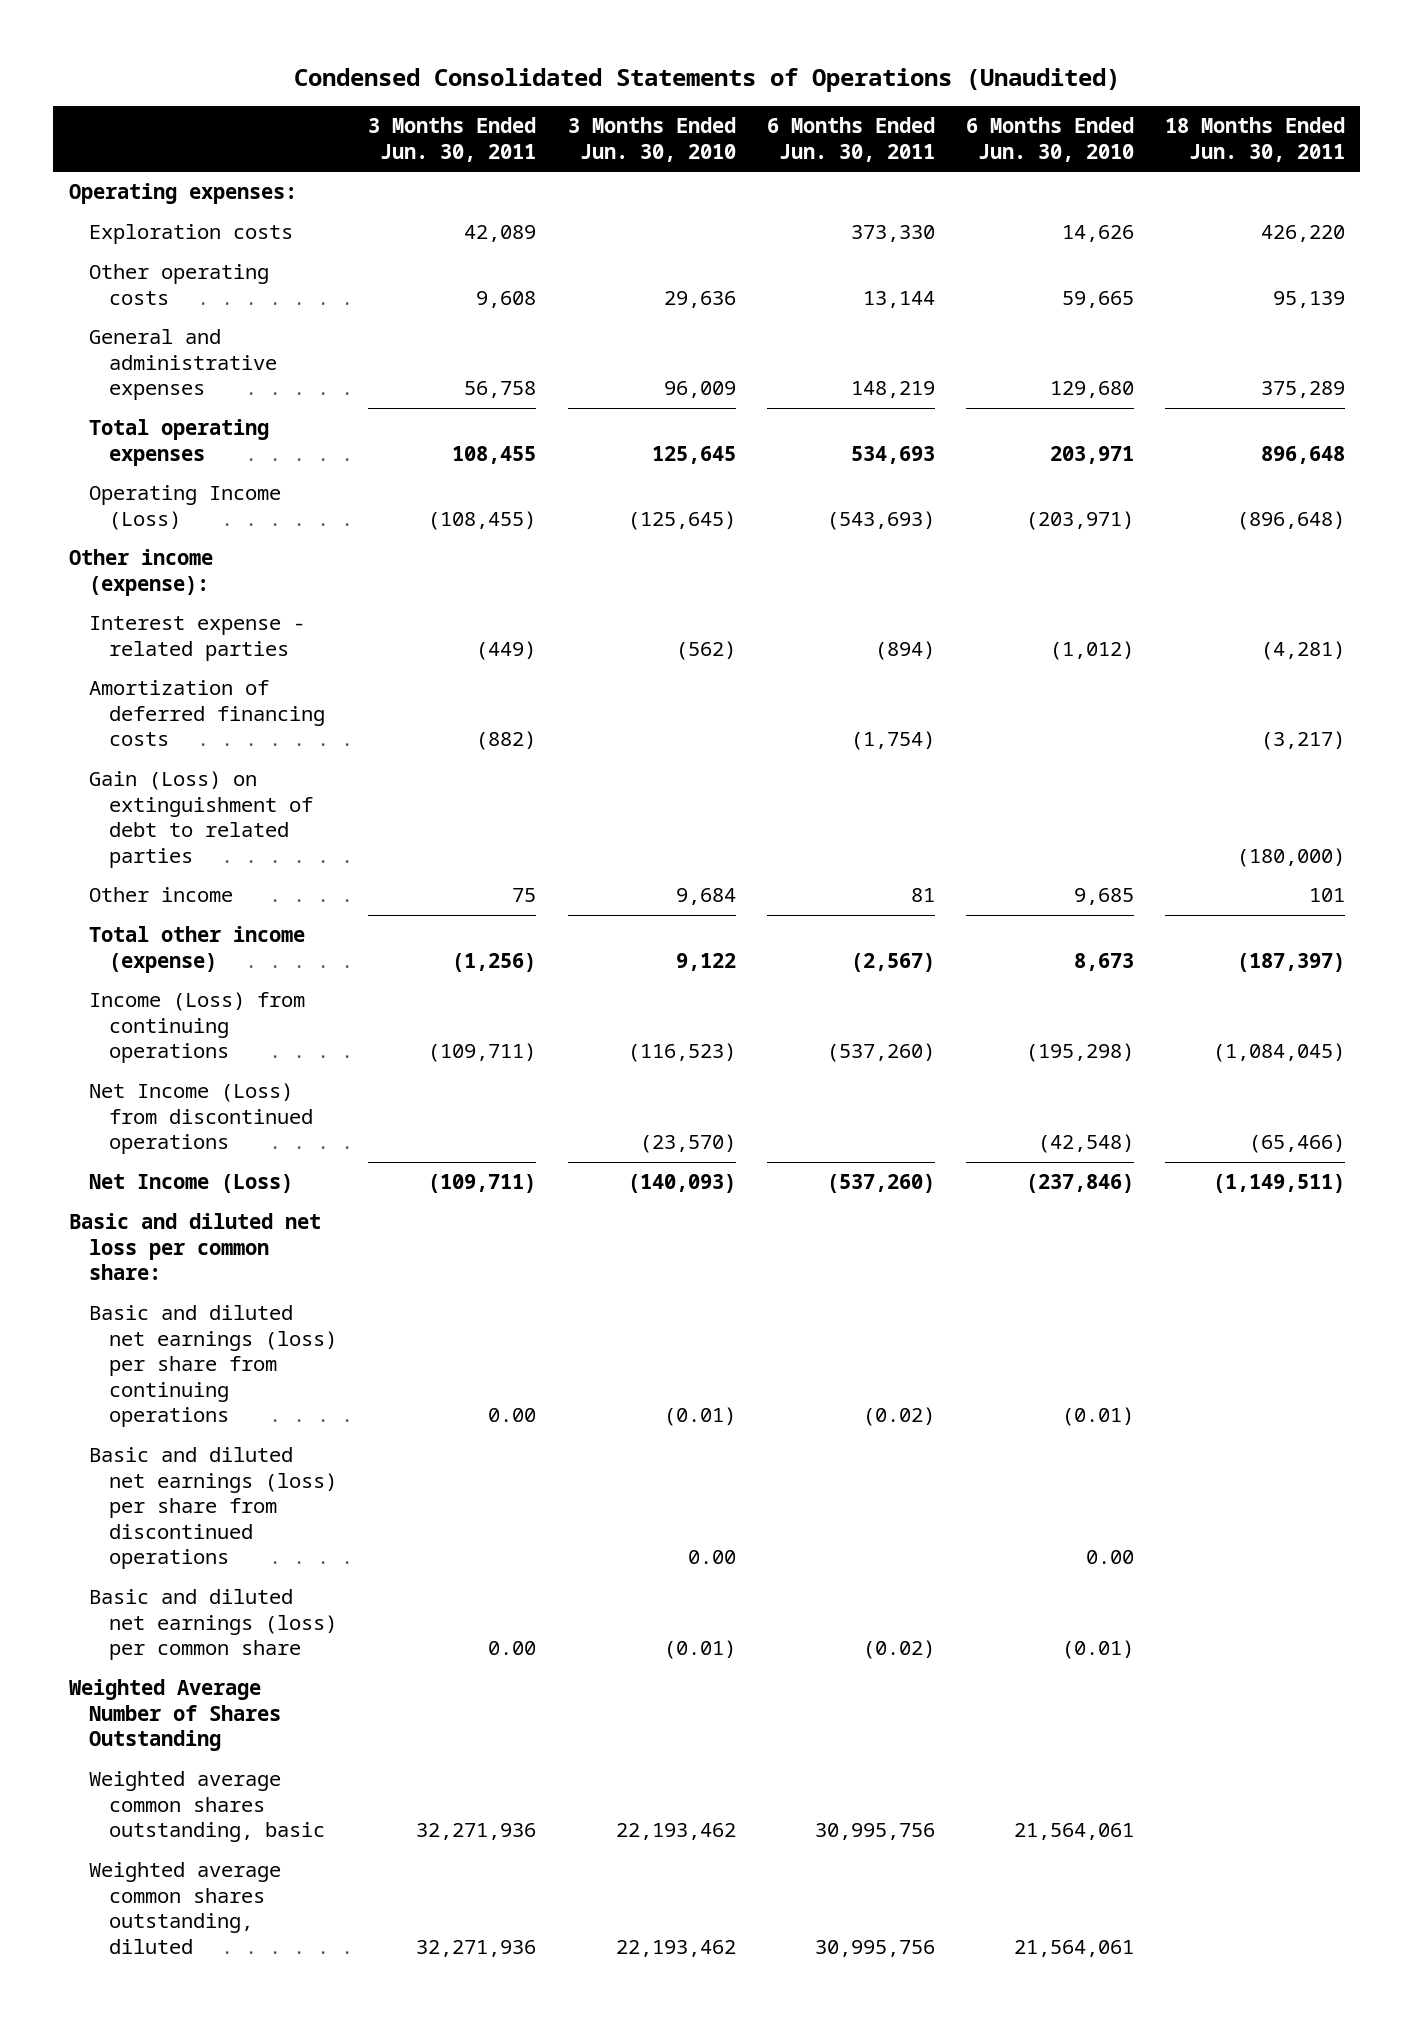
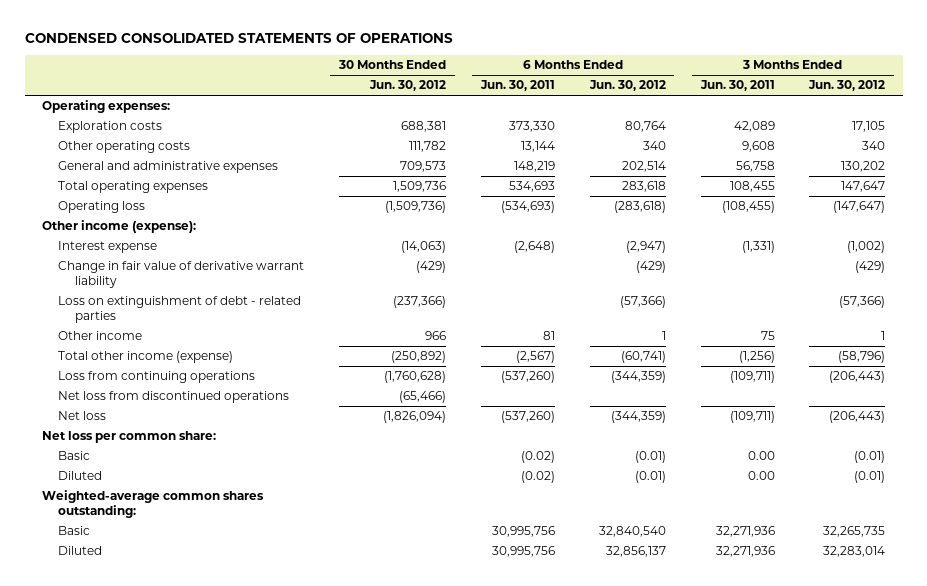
- Condensed Consolidated Statements of Operations (Unaudited)
+ CONDENSED CONSOLIDATED STATEMENTS OF OPERATIONS
- | 3 Months Ended Jun. 30, 2011 | 3 Months Ended Jun. 30, 2010 | 6 Months Ended Jun. 30, 2011 | 6 Months Ended Jun. 30, 2010 | 18 Months Ended Jun. 30, 2011
+ | 30 Months Ended Jun. 30, 2012 | 6 Months Ended Jun. 30, 2011 | 6 Months Ended Jun. 30, 2012 | 3 Months Ended Jun. 30, 2011 | 3 Months Ended Jun. 30, 2012
- Operating Income (Loss) | (108,455) | (125,645) | (543,693) | (203,971) | (896,648)
+ Operating loss | (1,509,736) | (534,693) | (283,618) | (108,455) | (147,647)
- Interest expense - related parties | (449) | (562) | (894) | (1,012) | (4,281)
- Amortization of deferred financing costs | (882) | | (1,754) | | (3,217)
- Gain (Loss) on extinguishment of debt to related parties | | | | | (180,000)
+ Interest expense | (14,063) | (2,648) | (2,947) | (1,331) | (1,002)
+ Change in fair value of derivative warrant liability | (429) | | (429) | | (429)
+ Loss on extinguishment of debt - related parties | (237,366) | | (57,366) | | (57,366)
- Income (Loss) from continuing operations | (109,711) | (116,523) | (537,260) | (195,298) | (1,084,045)
- Net Income (Loss) from discontinued operations | | (23,570) | | (42,548) | (65,466)
- Net Income (Loss) | (109,711) | (140,093) | (537,260) | (237,846) | (1,149,511)
- Basic and diluted net loss per common share:
- Basic and diluted net earnings (loss) per share from continuing operations | 0.00 | (0.01) | (0.02) | (0.01) |
- Basic and diluted net earnings (loss) per share from discontinued operations | | 0.00 | | 0.00 |
- Basic and diluted net earnings (loss) per common share | 0.00 | (0.01) | (0.02) | (0.01) |
- Weighted Average Number of Shares Outstanding
- Weighted average common shares outstanding, basic | 32,271,936 | 22,193,462 | 30,995,756 | 21,564,061 |
- Weighted average common shares outstanding, diluted | 32,271,936 | 22,193,462 | 30,995,756 | 21,564,061 |
+ Loss from continuing operations | (1,760,628) | (537,260) | (344,359) | (109,711) | (206,443)
+ Net loss from discontinued operations | (65,466) | | | |
+ Net loss | (1,826,094) | (537,260) | (344,359) | (109,711) | (206,443)
+ Net loss per common share:
+ Basic | | (0.02) | (0.01) | 0.00 | (0.01)
+ Diluted | | (0.02) | (0.01) | 0.00 | (0.01)
+ Weighted-average common shares outstanding:
+ Basic | | 30,995,756 | 32,840,540 | 32,271,936 | 32,265,735
+ Diluted | | 30,995,756 | 32,856,137 | 32,271,936 | 32,283,014

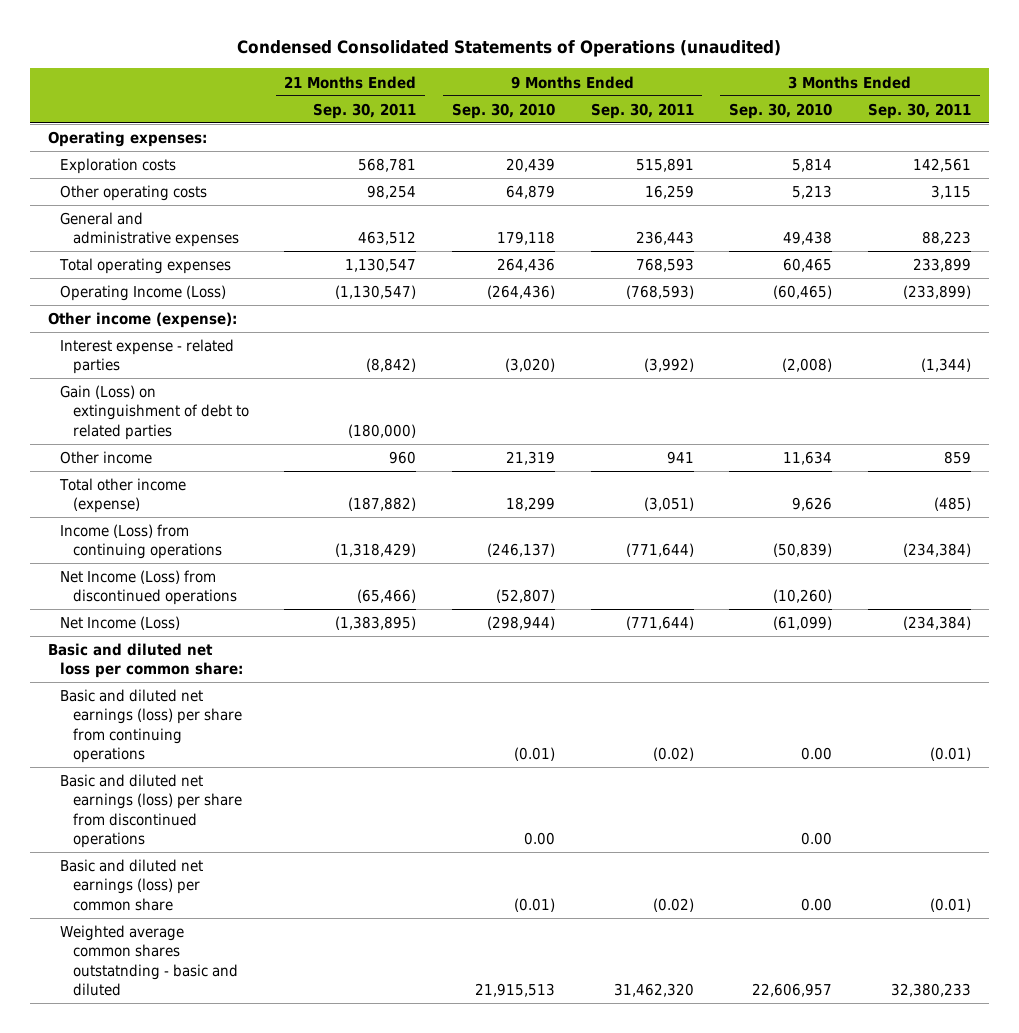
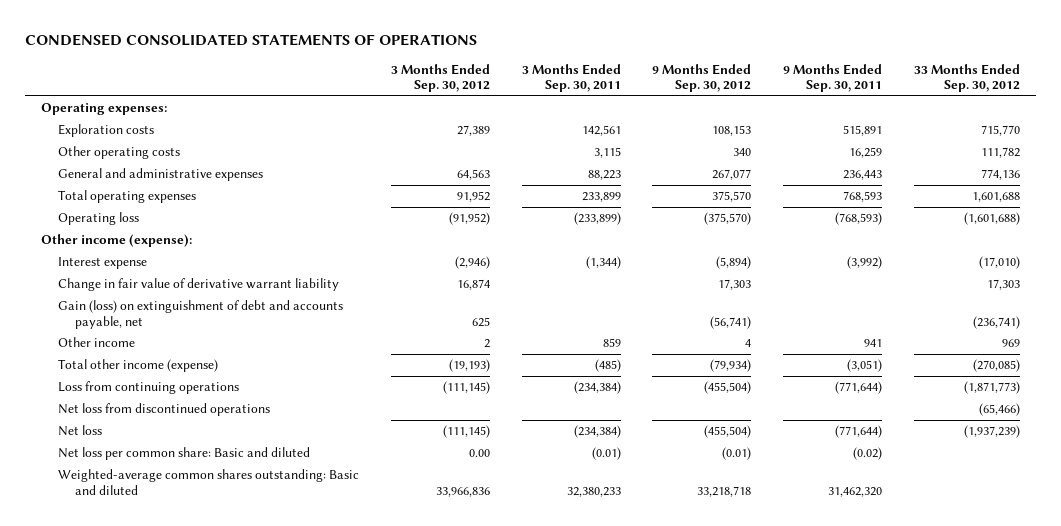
- Condensed Consolidated Statements of Operations (unaudited)
+ CONDENSED CONSOLIDATED STATEMENTS OF OPERATIONS
- | 21 Months Ended Sep. 30, 2011 | 9 Months Ended Sep. 30, 2010 | 9 Months Ended Sep. 30, 2011 | 3 Months Ended Sep. 30, 2010 | 3 Months Ended Sep. 30, 2011
+ | 3 Months Ended Sep. 30, 2012 | 3 Months Ended Sep. 30, 2011 | 9 Months Ended Sep. 30, 2012 | 9 Months Ended Sep. 30, 2011 | 33 Months Ended Sep. 30, 2012
- Operating Income (Loss) | (1,130,547) | (264,436) | (768,593) | (60,465) | (233,899)
+ Operating loss | (91,952) | (233,899) | (375,570) | (768,593) | (1,601,688)
- Interest expense - related parties | (8,842) | (3,020) | (3,992) | (2,008) | (1,344)
- Gain (Loss) on extinguishment of debt to related parties | (180,000) | | | |
+ Interest expense | (2,946) | (1,344) | (5,894) | (3,992) | (17,010)
+ Change in fair value of derivative warrant liability | 16,874 | | 17,303 | | 17,303
+ Gain (loss) on extinguishment of debt and accounts payable, net | 625 | | (56,741) | | (236,741)
- Income (Loss) from continuing operations | (1,318,429) | (246,137) | (771,644) | (50,839) | (234,384)
- Net Income (Loss) from discontinued operations | (65,466) | (52,807) | | (10,260) |
- Net Income (Loss) | (1,383,895) | (298,944) | (771,644) | (61,099) | (234,384)
- Basic and diluted net loss per common share:
- Basic and diluted net earnings (loss) per share from continuing operations | | (0.01) | (0.02) | 0.00 | (0.01)
- Basic and diluted net earnings (loss) per share from discontinued operations | | 0.00 | | 0.00 |
- Basic and diluted net earnings (loss) per common share | | (0.01) | (0.02) | 0.00 | (0.01)
- Weighted average common shares outstatnding - basic and diluted | | 21,915,513 | 31,462,320 | 22,606,957 | 32,380,233
+ Loss from continuing operations | (111,145) | (234,384) | (455,504) | (771,644) | (1,871,773)
+ Net loss from discontinued operations | | | | | (65,466)
+ Net loss | (111,145) | (234,384) | (455,504) | (771,644) | (1,937,239)
+ Net loss per common share: Basic and diluted | 0.00 | (0.01) | (0.01) | (0.02) |
+ Weighted-average common shares outstanding: Basic and diluted | 33,966,836 | 32,380,233 | 33,218,718 | 31,462,320 |

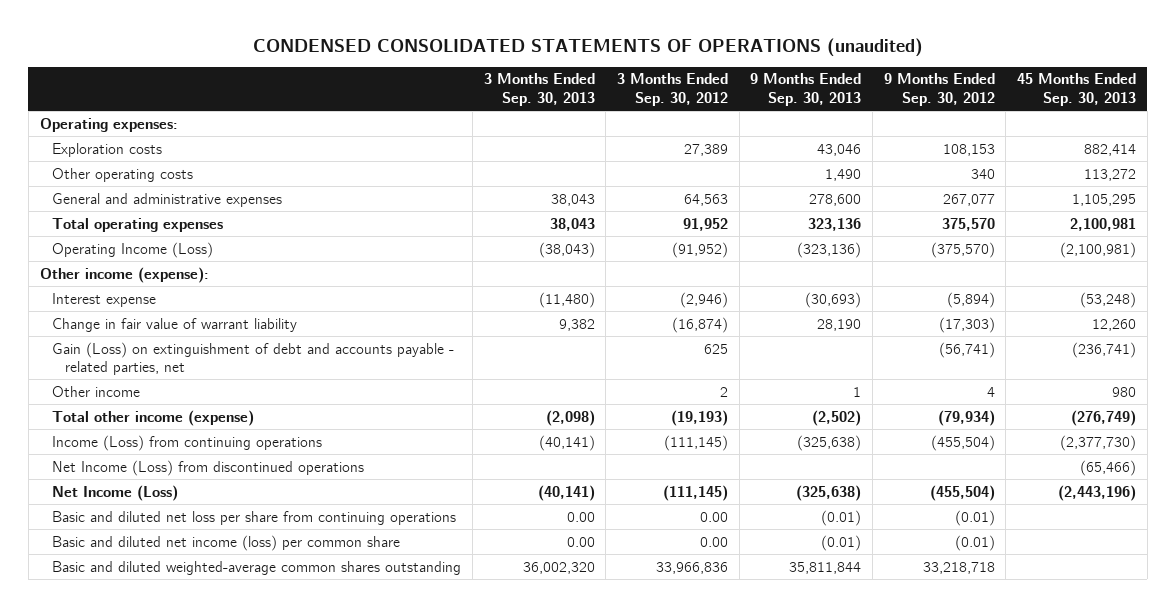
- CONDENSED CONSOLIDATED STATEMENTS OF OPERATIONS
+ CONDENSED CONSOLIDATED STATEMENTS OF OPERATIONS (unaudited)
- | 3 Months Ended Sep. 30, 2012 | 3 Months Ended Sep. 30, 2011 | 9 Months Ended Sep. 30, 2012 | 9 Months Ended Sep. 30, 2011 | 33 Months Ended Sep. 30, 2012
+ | 3 Months Ended Sep. 30, 2013 | 3 Months Ended Sep. 30, 2012 | 9 Months Ended Sep. 30, 2013 | 9 Months Ended Sep. 30, 2012 | 45 Months Ended Sep. 30, 2013
- Operating loss | (91,952) | (233,899) | (375,570) | (768,593) | (1,601,688)
+ Operating Income (Loss) | (38,043) | (91,952) | (323,136) | (375,570) | (2,100,981)
- Change in fair value of derivative warrant liability | 16,874 | | 17,303 | | 17,303
- Gain (loss) on extinguishment of debt and accounts payable, net | 625 | | (56,741) | | (236,741)
+ Change in fair value of warrant liability | 9,382 | (16,874) | 28,190 | (17,303) | 12,260
+ Gain (Loss) on extinguishment of debt and accounts payable - related parties, net | | 625 | | (56,741) | (236,741)
- Loss from continuing operations | (111,145) | (234,384) | (455,504) | (771,644) | (1,871,773)
- Net loss from discontinued operations | | | | | (65,466)
- Net loss | (111,145) | (234,384) | (455,504) | (771,644) | (1,937,239)
- Net loss per common share: Basic and diluted | 0.00 | (0.01) | (0.01) | (0.02) |
- Weighted-average common shares outstanding: Basic and diluted | 33,966,836 | 32,380,233 | 33,218,718 | 31,462,320 |
+ Income (Loss) from continuing operations | (40,141) | (111,145) | (325,638) | (455,504) | (2,377,730)
+ Net Income (Loss) from discontinued operations | | | | | (65,466)
+ Net Income (Loss) | (40,141) | (111,145) | (325,638) | (455,504) | (2,443,196)
+ Basic and diluted net loss per share from continuing operations | 0.00 | 0.00 | (0.01) | (0.01) |
+ Basic and diluted net income (loss) per common share | 0.00 | 0.00 | (0.01) | (0.01) |
+ Basic and diluted weighted-average common shares outstanding | 36,002,320 | 33,966,836 | 35,811,844 | 33,218,718 |

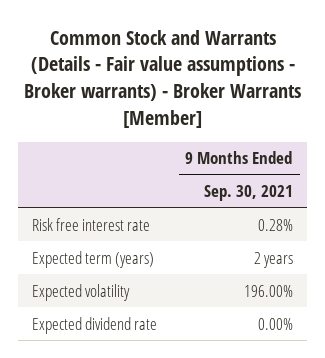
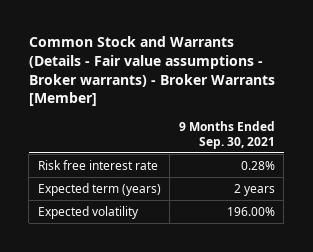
- Expected dividend rate | 0.00%

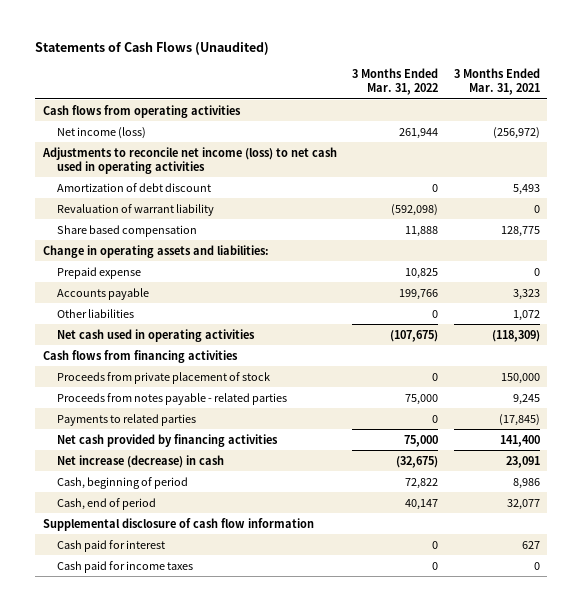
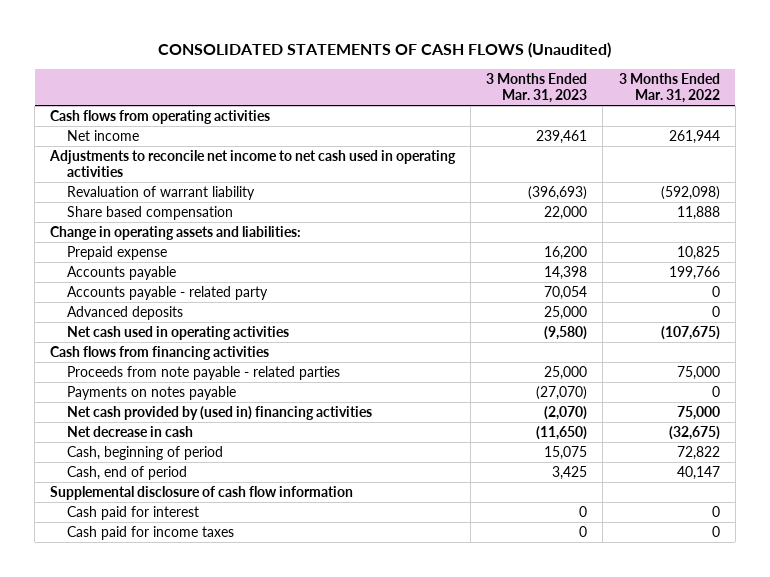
- Statements of Cash Flows (Unaudited)
+ CONSOLIDATED STATEMENTS OF CASH FLOWS (Unaudited)
- | 3 Months Ended Mar. 31, 2022 | 3 Months Ended Mar. 31, 2021
+ | 3 Months Ended Mar. 31, 2023 | 3 Months Ended Mar. 31, 2022
- Net income (loss) | 261,944 | (256,972)
- Adjustments to reconcile net income (loss) to net cash used in operating activities
- Amortization of debt discount | 0 | 5,493
+ Net income | 239,461 | 261,944
+ Adjustments to reconcile net income to net cash used in operating activities
- Other liabilities | 0 | 1,072
+ Accounts payable - related party | 70,054 | 0
+ Advanced deposits | 25,000 | 0
- Proceeds from private placement of stock | 0 | 150,000
- Proceeds from notes payable - related parties | 75,000 | 9,245
- Payments to related parties | 0 | (17,845)
- Net cash provided by financing activities | 75,000 | 141,400
- Net increase (decrease) in cash | (32,675) | 23,091
+ Proceeds from note payable - related parties | 25,000 | 75,000
+ Payments on notes payable | (27,070) | 0
+ Net cash provided by (used in) financing activities | (2,070) | 75,000
+ Net decrease in cash | (11,650) | (32,675)

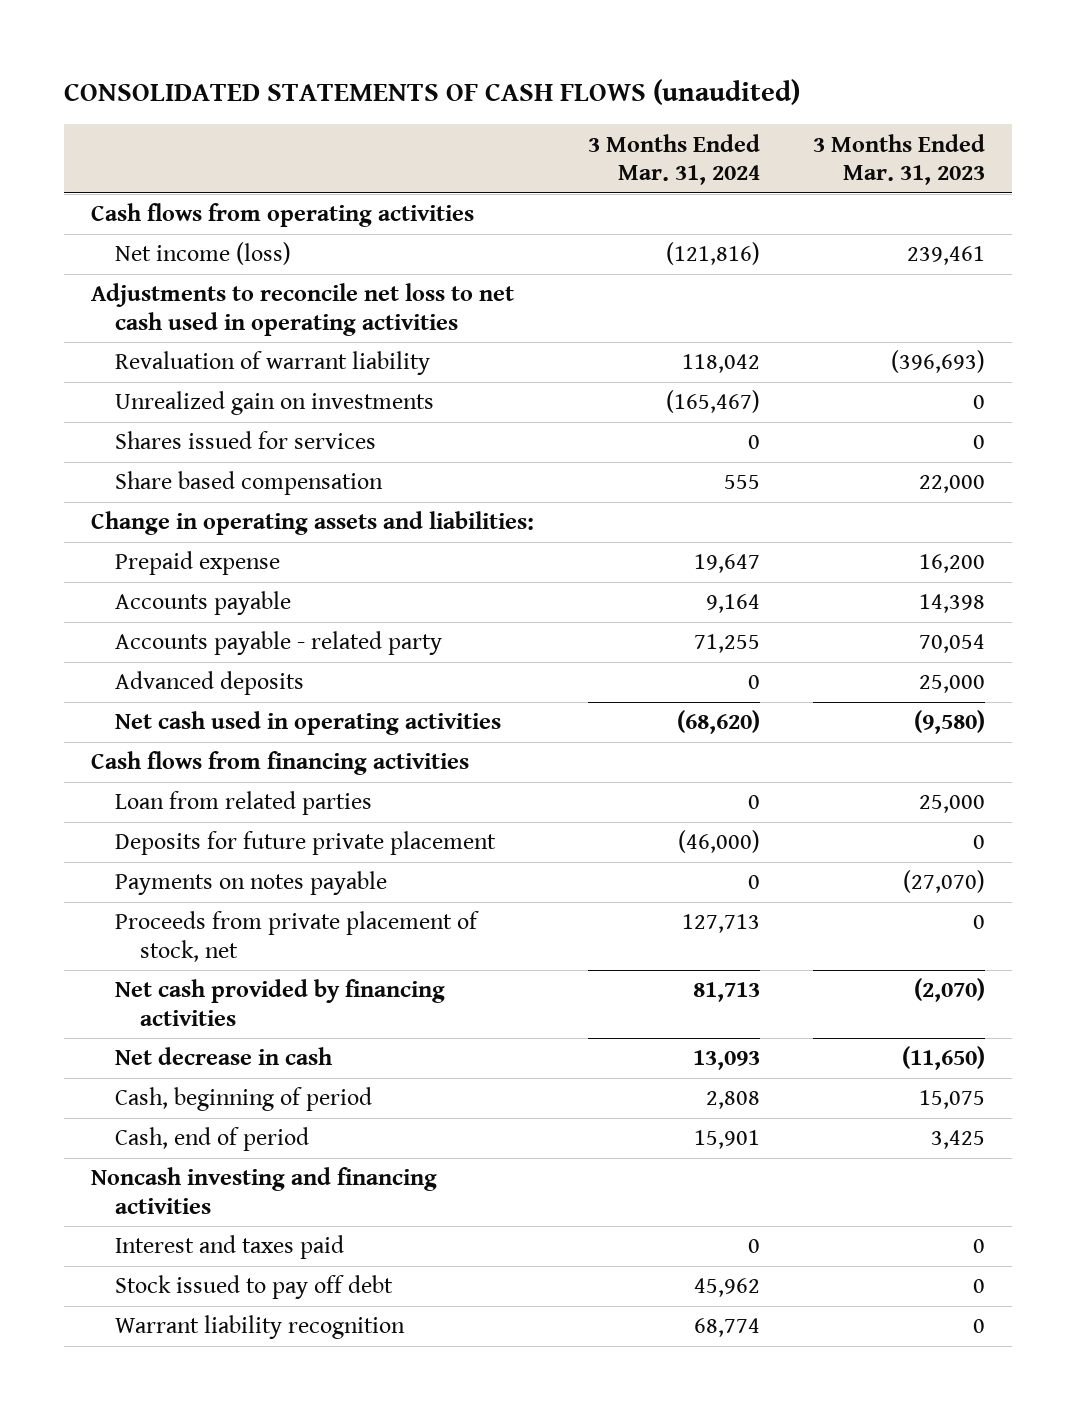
- CONSOLIDATED STATEMENTS OF CASH FLOWS (Unaudited)
+ CONSOLIDATED STATEMENTS OF CASH FLOWS (unaudited)
- | 3 Months Ended Mar. 31, 2023 | 3 Months Ended Mar. 31, 2022
+ | 3 Months Ended Mar. 31, 2024 | 3 Months Ended Mar. 31, 2023
- Net income | 239,461 | 261,944
- Adjustments to reconcile net income to net cash used in operating activities
+ Net income (loss) | (121,816) | 239,461
+ Adjustments to reconcile net loss to net cash used in operating activities
+ Unrealized gain on investments | (165,467) | 0
+ Shares issued for services | 0 | 0
- Proceeds from note payable - related parties | 25,000 | 75,000
+ Loan from related parties | 0 | 25,000
+ Deposits for future private placement | (46,000) | 0
- Net cash provided by (used in) financing activities | (2,070) | 75,000
+ Proceeds from private placement of stock, net | 127,713 | 0
+ Net cash provided by financing activities | 81,713 | (2,070)
- Supplemental disclosure of cash flow information
- Cash paid for interest | 0 | 0
- Cash paid for income taxes | 0 | 0
+ Noncash investing and financing activities
+ Interest and taxes paid | 0 | 0
+ Stock issued to pay off debt | 45,962 | 0
+ Warrant liability recognition | 68,774 | 0

